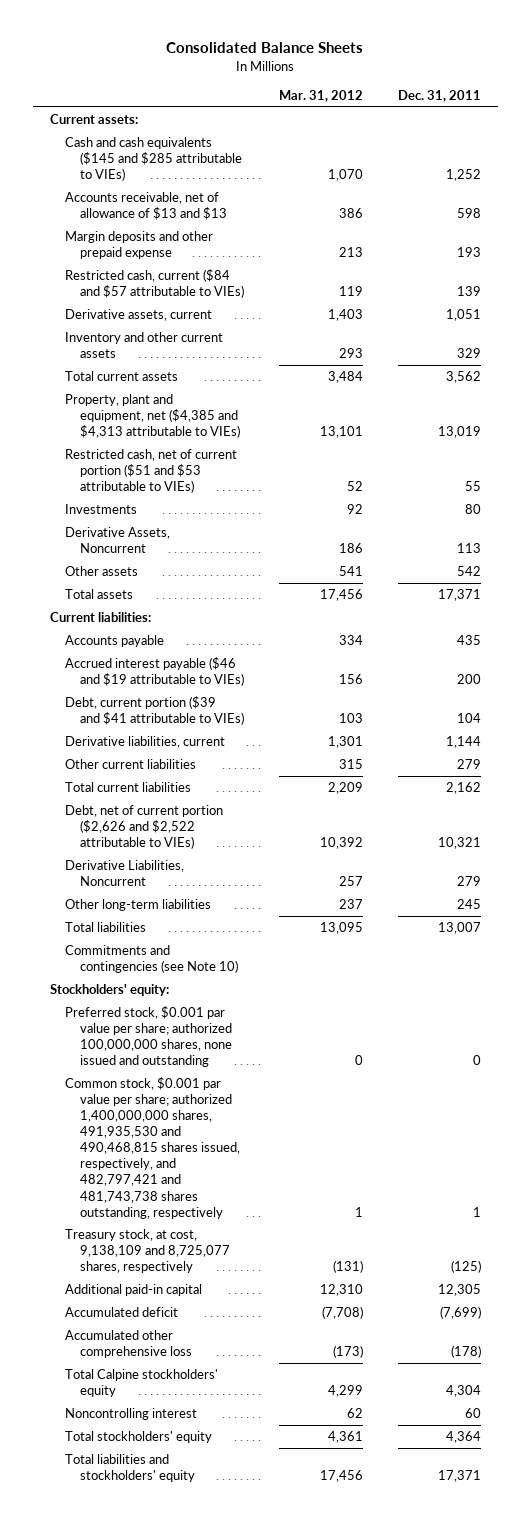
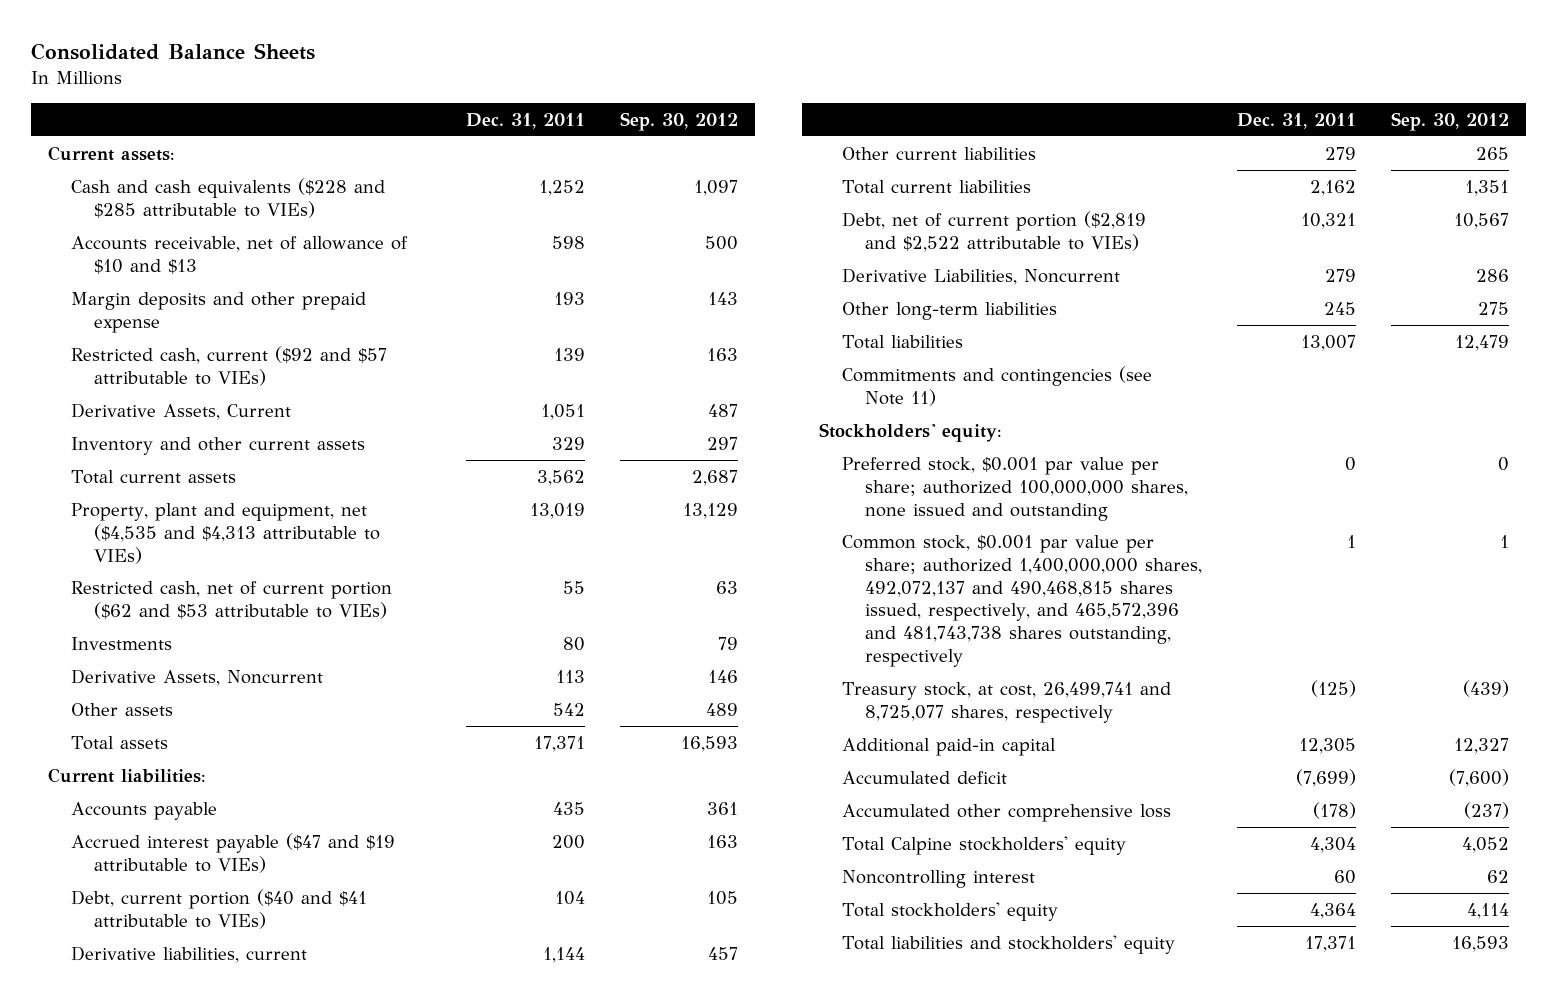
- | Mar. 31, 2012 | Dec. 31, 2011
+ | Dec. 31, 2011 | Sep. 30, 2012
- Cash and cash equivalents ($145 and $285 attributable to VIEs) | 1,070 | 1,252
- Accounts receivable, net of allowance of $13 and $13 | 386 | 598
+ Cash and cash equivalents ($228 and $285 attributable to VIEs) | 1,252 | 1,097
+ Accounts receivable, net of allowance of $10 and $13 | 598 | 500
- Restricted cash, current ($84 and $57 attributable to VIEs) | 119 | 139
- Derivative assets, current | 1,403 | 1,051
+ Restricted cash, current ($92 and $57 attributable to VIEs) | 139 | 163
+ Derivative Assets, Current | 1,051 | 487
- Property, plant and equipment, net ($4,385 and $4,313 attributable to VIEs) | 13,101 | 13,019
- Restricted cash, net of current portion ($51 and $53 attributable to VIEs) | 52 | 55
+ Property, plant and equipment, net ($4,535 and $4,313 attributable to VIEs) | 13,019 | 13,129
+ Restricted cash, net of current portion ($62 and $53 attributable to VIEs) | 55 | 63
- Accrued interest payable ($46 and $19 attributable to VIEs) | 156 | 200
- Debt, current portion ($39 and $41 attributable to VIEs) | 103 | 104
+ Accrued interest payable ($47 and $19 attributable to VIEs) | 200 | 163
+ Debt, current portion ($40 and $41 attributable to VIEs) | 104 | 105
- Debt, net of current portion ($2,626 and $2,522 attributable to VIEs) | 10,392 | 10,321
+ Debt, net of current portion ($2,819 and $2,522 attributable to VIEs) | 10,321 | 10,567
- Commitments and contingencies (see Note 10)
+ Commitments and contingencies (see Note 11)
- Common stock, $0.001 par value per share; authorized 1,400,000,000 shares, 491,935,530 and 490,468,815 shares issued, respectively, and 482,797,421 and 481,743,738 shares outstanding, respectively | 1 | 1
- Treasury stock, at cost, 9,138,109 and 8,725,077 shares, respectively | (131) | (125)
+ Common stock, $0.001 par value per share; authorized 1,400,000,000 shares, 492,072,137 and 490,468,815 shares issued, respectively, and 465,572,396 and 481,743,738 shares outstanding, respectively | 1 | 1
+ Treasury stock, at cost, 26,499,741 and 8,725,077 shares, respectively | (125) | (439)

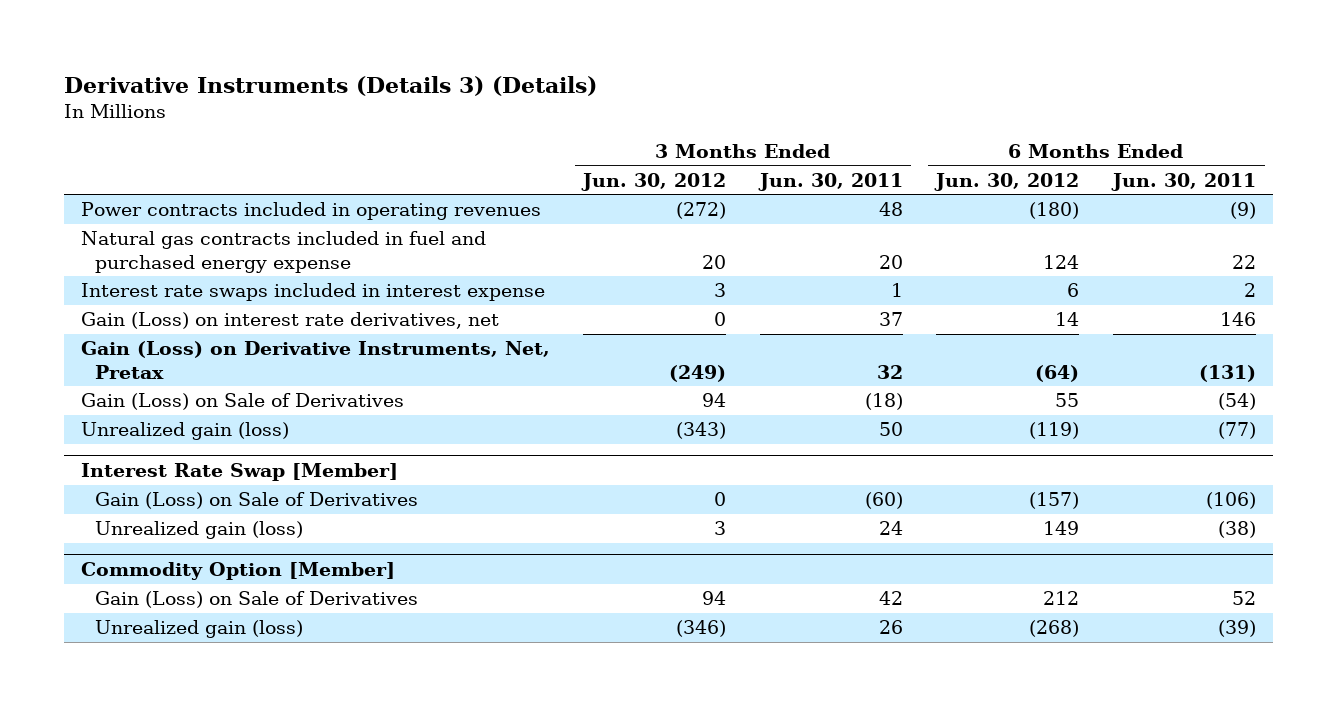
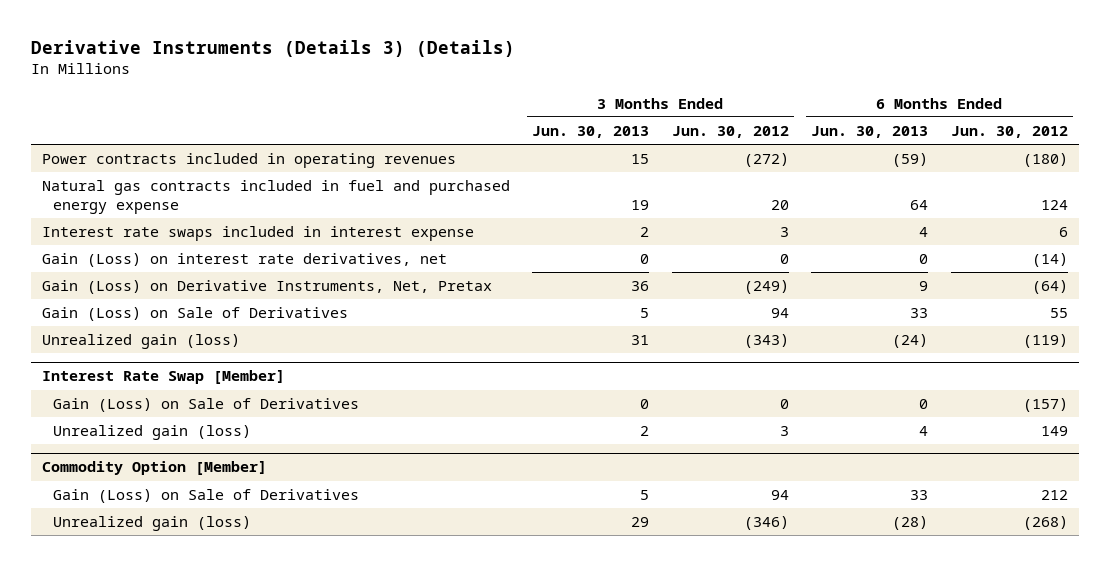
- | 3 Months Ended Jun. 30, 2012 | 3 Months Ended Jun. 30, 2011 | 6 Months Ended Jun. 30, 2012 | 6 Months Ended Jun. 30, 2011
+ | 3 Months Ended Jun. 30, 2013 | 3 Months Ended Jun. 30, 2012 | 6 Months Ended Jun. 30, 2013 | 6 Months Ended Jun. 30, 2012
- Gain (Loss) on interest rate derivatives, net | 0 | 37 | 14 | 146
+ Gain (Loss) on interest rate derivatives, net | 0 | 0 | 0 | (14)

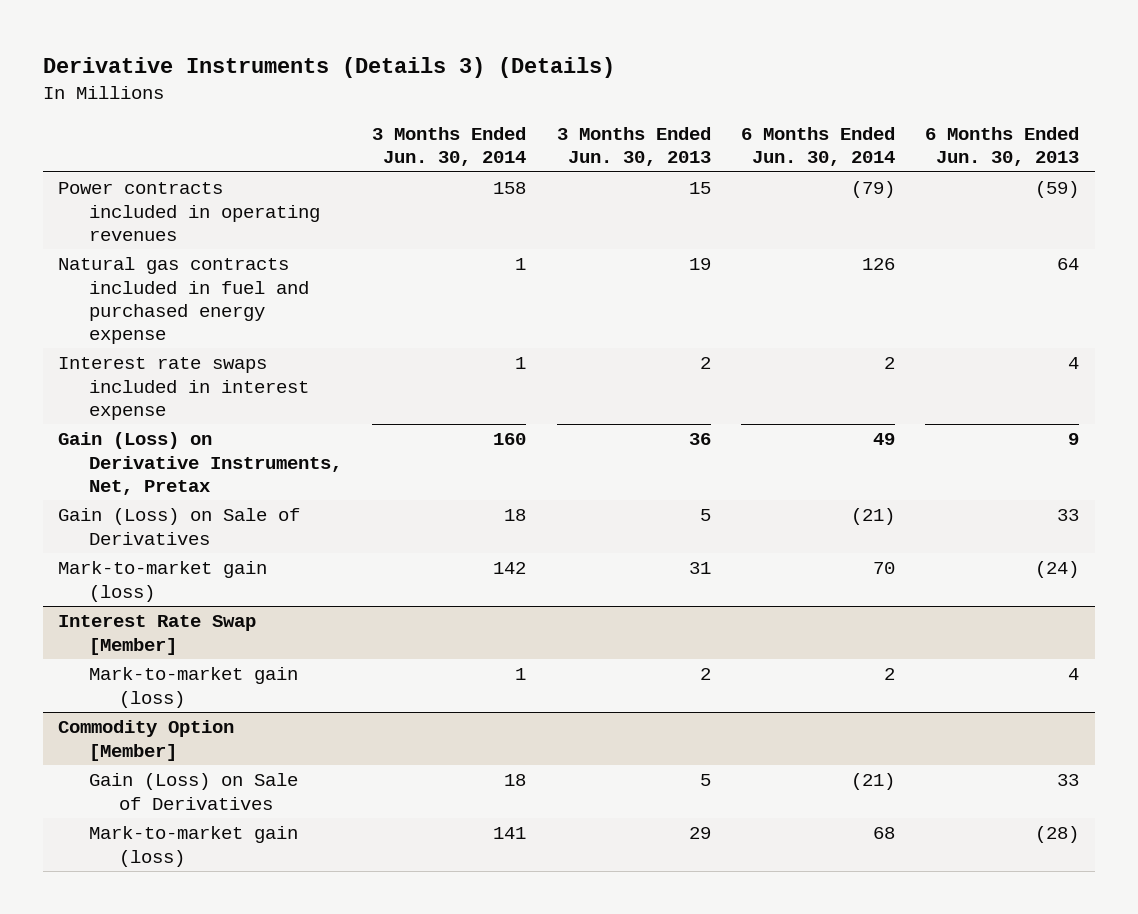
- | 3 Months Ended Jun. 30, 2013 | 3 Months Ended Jun. 30, 2012 | 6 Months Ended Jun. 30, 2013 | 6 Months Ended Jun. 30, 2012
+ | 3 Months Ended Jun. 30, 2014 | 3 Months Ended Jun. 30, 2013 | 6 Months Ended Jun. 30, 2014 | 6 Months Ended Jun. 30, 2013
- Gain (Loss) on interest rate derivatives, net | 0 | 0 | 0 | (14)
- Unrealized gain (loss) | 31 | (343) | (24) | (119)
+ Mark-to-market gain (loss) | 142 | 31 | 70 | (24)
@ Interest Rate Swap [Member]
- Gain (Loss) on Sale of Derivatives | 0 | 0 | 0 | (157)
- Unrealized gain (loss) | 2 | 3 | 4 | 149
+ Mark-to-market gain (loss) | 1 | 2 | 2 | 4
@ Commodity Option [Member]
- Unrealized gain (loss) | 29 | (346) | (28) | (268)
+ Mark-to-market gain (loss) | 141 | 29 | 68 | (28)

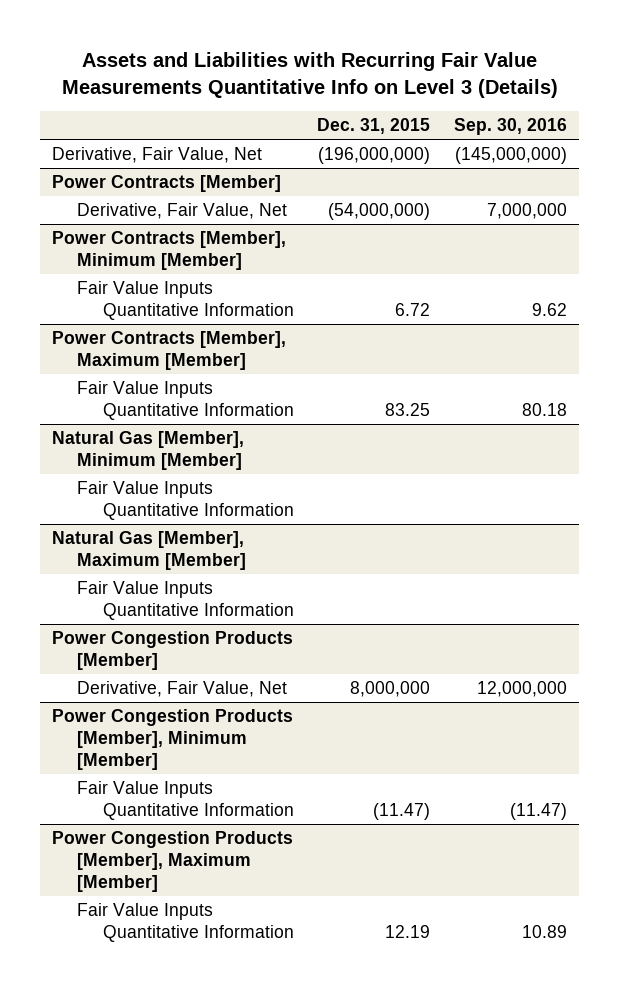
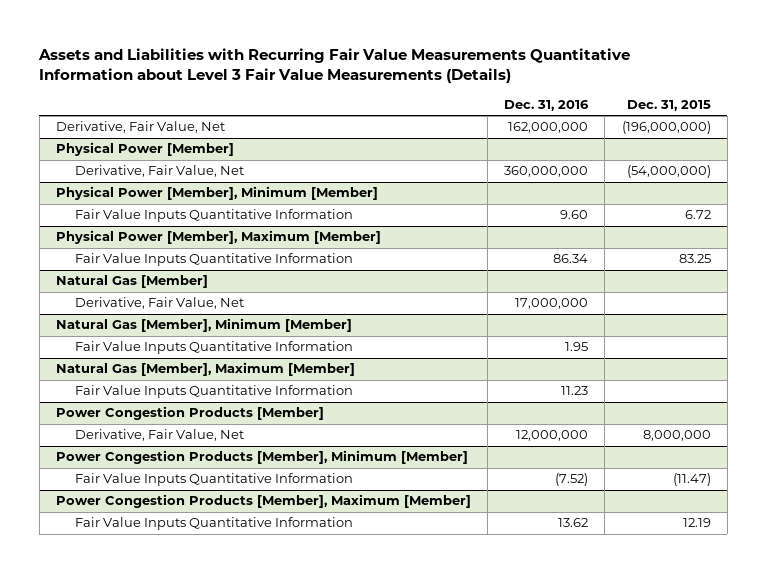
- Assets and Liabilities with Recurring Fair Value Measurements Quantitative Info on Level 3 (Details)
+ Assets and Liabilities with Recurring Fair Value Measurements Quantitative Information about Level 3 Fair Value Measurements (Details)
- | Dec. 31, 2015 | Sep. 30, 2016
+ | Dec. 31, 2016 | Dec. 31, 2015
- Power Contracts [Member]
+ Physical Power [Member]
- Power Contracts [Member], Minimum [Member]
+ Physical Power [Member], Minimum [Member]
- Power Contracts [Member], Maximum [Member]
+ Physical Power [Member], Maximum [Member]
+ Natural Gas [Member]
+ Derivative, Fair Value, Net | 17,000,000 |

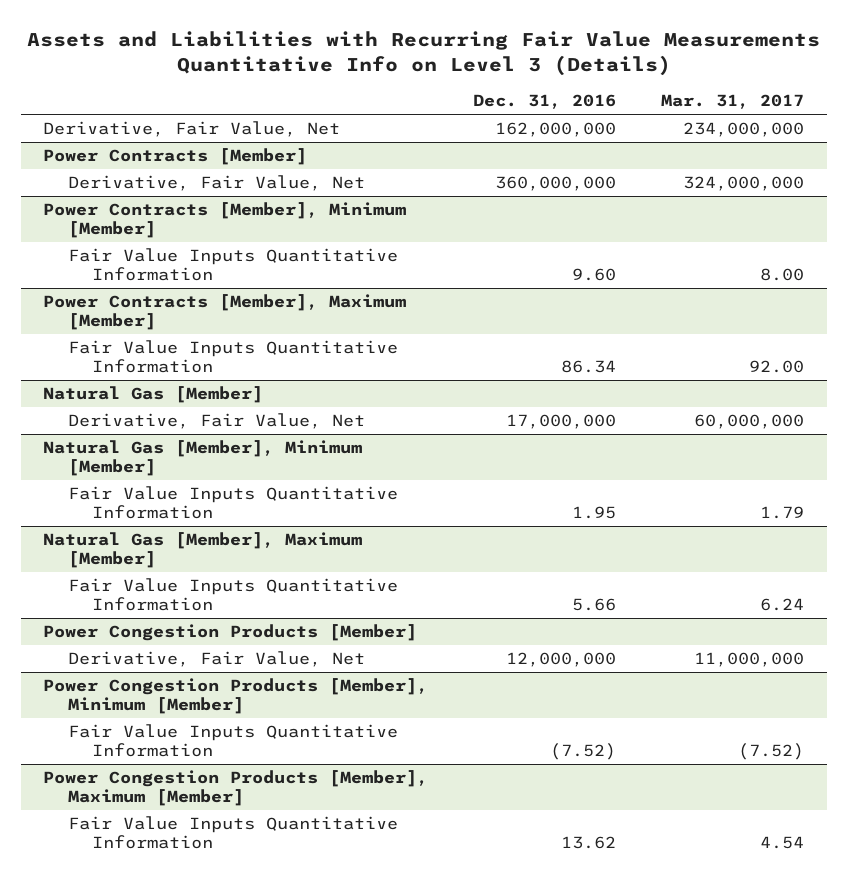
- Assets and Liabilities with Recurring Fair Value Measurements Quantitative Information about Level 3 Fair Value Measurements (Details)
+ Assets and Liabilities with Recurring Fair Value Measurements Quantitative Info on Level 3 (Details)
- | Dec. 31, 2016 | Dec. 31, 2015
+ | Dec. 31, 2016 | Mar. 31, 2017
- Physical Power [Member]
+ Power Contracts [Member]
- Physical Power [Member], Minimum [Member]
+ Power Contracts [Member], Minimum [Member]
- Physical Power [Member], Maximum [Member]
+ Power Contracts [Member], Maximum [Member]
@ Natural Gas [Member], Maximum [Member]
- Fair Value Inputs Quantitative Information | 11.23 |
+ Fair Value Inputs Quantitative Information | 5.66 | 6.24

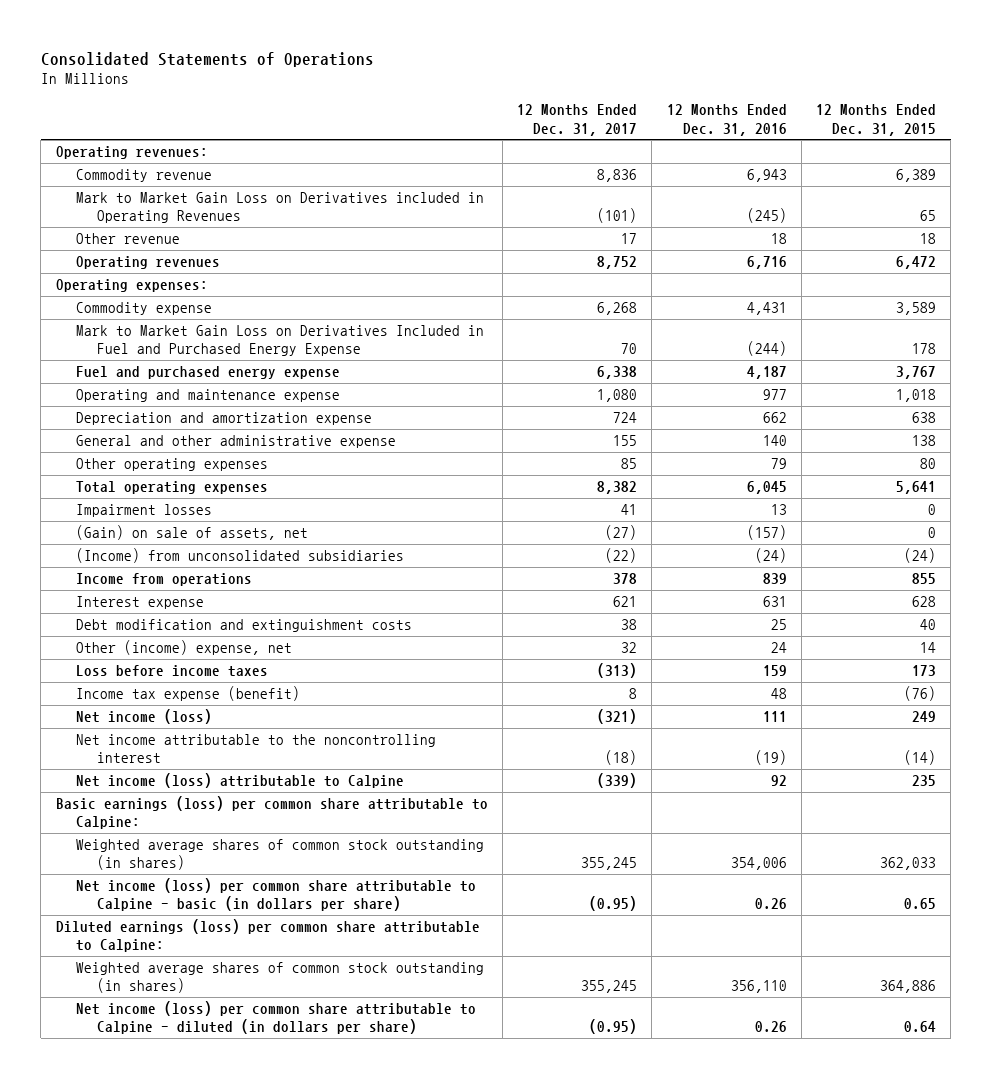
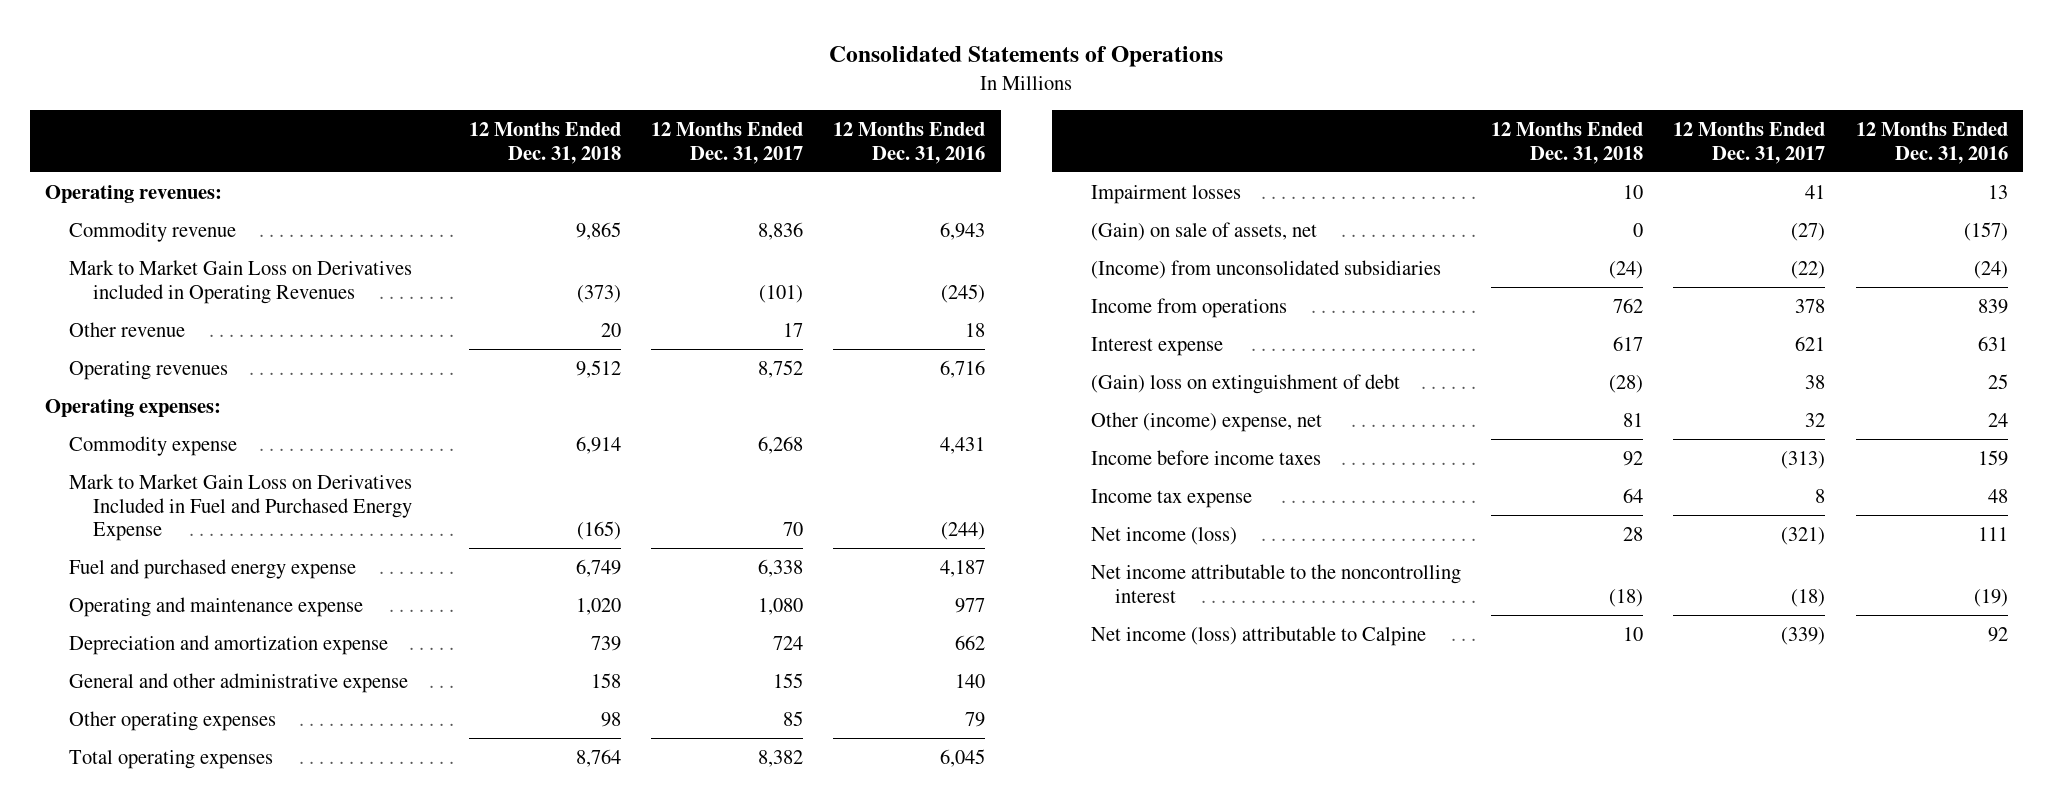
- | 12 Months Ended Dec. 31, 2017 | 12 Months Ended Dec. 31, 2016 | 12 Months Ended Dec. 31, 2015
+ | 12 Months Ended Dec. 31, 2018 | 12 Months Ended Dec. 31, 2017 | 12 Months Ended Dec. 31, 2016
- Debt modification and extinguishment costs | 38 | 25 | 40
+ (Gain) loss on extinguishment of debt | (28) | 38 | 25
- Loss before income taxes | (313) | 159 | 173
- Income tax expense (benefit) | 8 | 48 | (76)
+ Income before income taxes | 92 | (313) | 159
+ Income tax expense | 64 | 8 | 48
- Basic earnings (loss) per common share attributable to Calpine:
- Weighted average shares of common stock outstanding (in shares) | 355,245 | 354,006 | 362,033
- Net income (loss) per common share attributable to Calpine - basic (in dollars per share) | (0.95) | 0.26 | 0.65
- Diluted earnings (loss) per common share attributable to Calpine:
- Weighted average shares of common stock outstanding (in shares) | 355,245 | 356,110 | 364,886
- Net income (loss) per common share attributable to Calpine - diluted (in dollars per share) | (0.95) | 0.26 | 0.64

